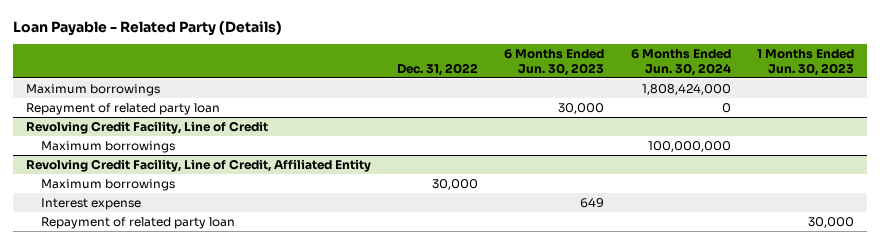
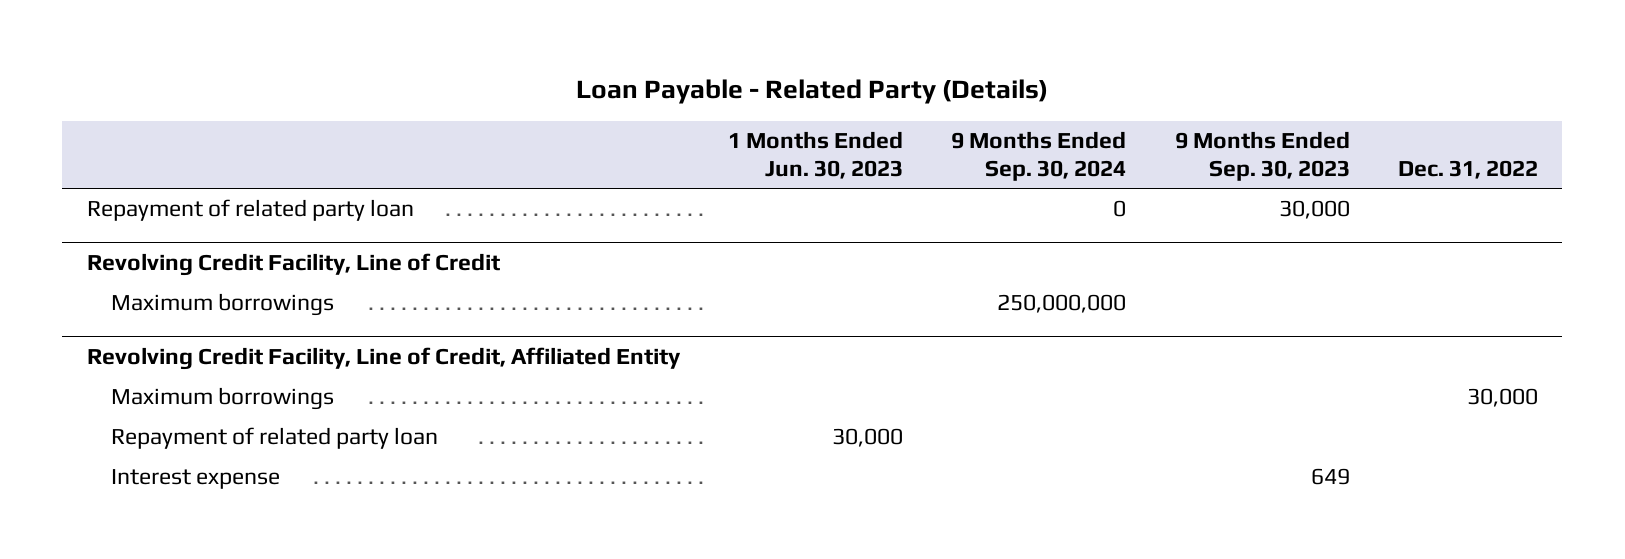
- | Dec. 31, 2022 | 6 Months Ended Jun. 30, 2023 | 6 Months Ended Jun. 30, 2024 | 1 Months Ended Jun. 30, 2023
+ | 1 Months Ended Jun. 30, 2023 | 9 Months Ended Sep. 30, 2024 | 9 Months Ended Sep. 30, 2023 | Dec. 31, 2022
- Maximum borrowings | | | 1,808,424,000 |
@ Revolving Credit Facility, Line of Credit, Affiliated Entity
moved down: Interest expense | | | 649 |

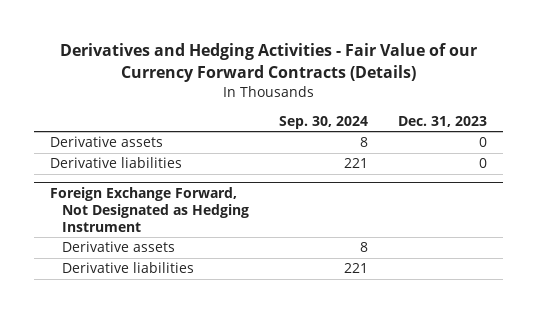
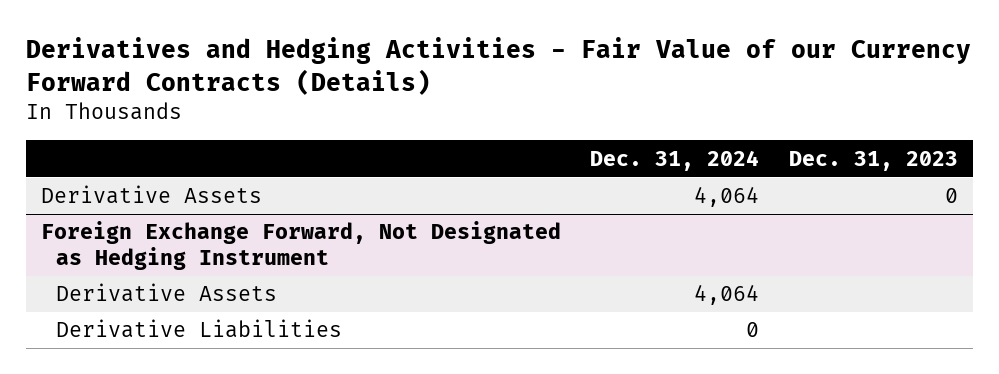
- | Sep. 30, 2024 | Dec. 31, 2023
+ | Dec. 31, 2024 | Dec. 31, 2023
- Derivative assets | 8 | 0
- Derivative liabilities | 221 | 0
+ Derivative Assets | 4,064 | 0
@ Foreign Exchange Forward, Not Designated as Hedging Instrument
- Derivative assets | 8 |
- Derivative liabilities | 221 |
+ Derivative Assets | 4,064 |
+ Derivative Liabilities | 0 |

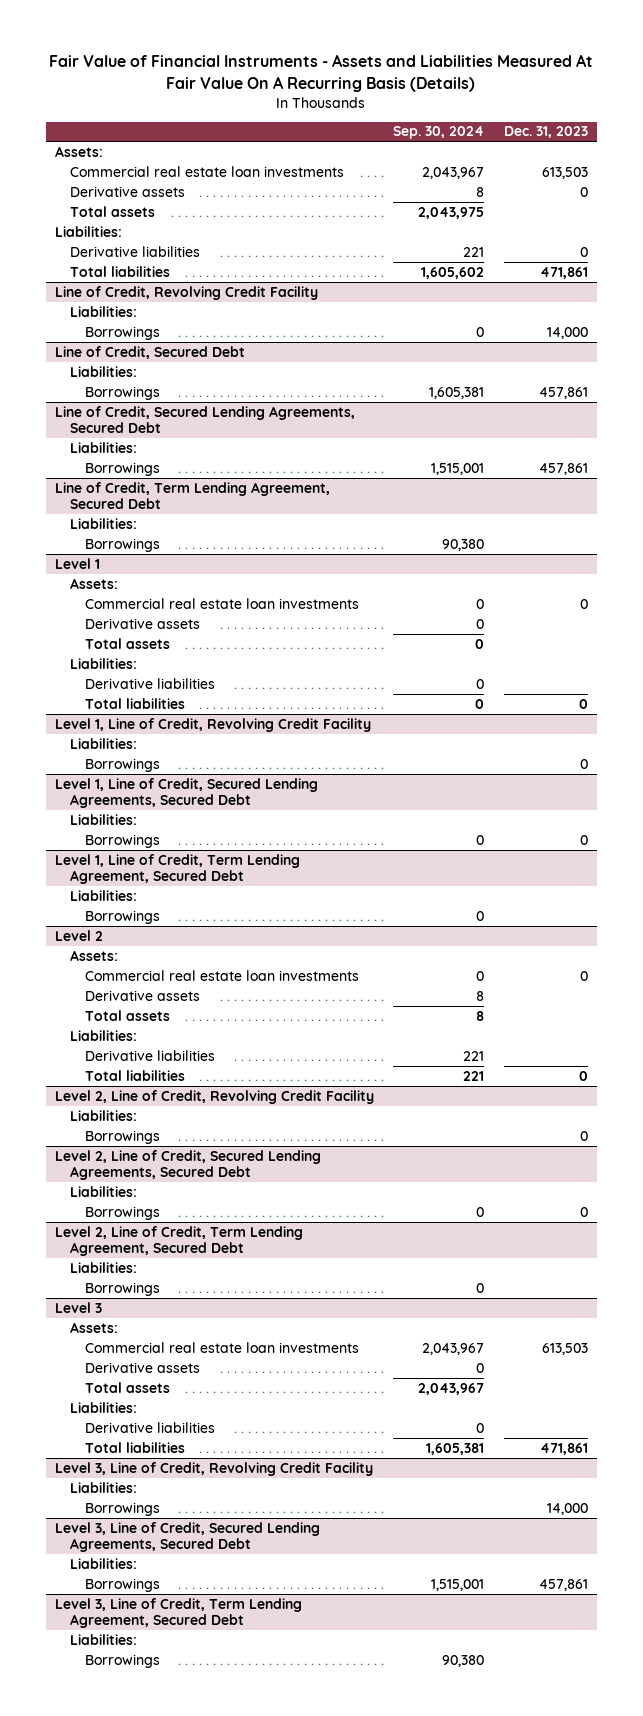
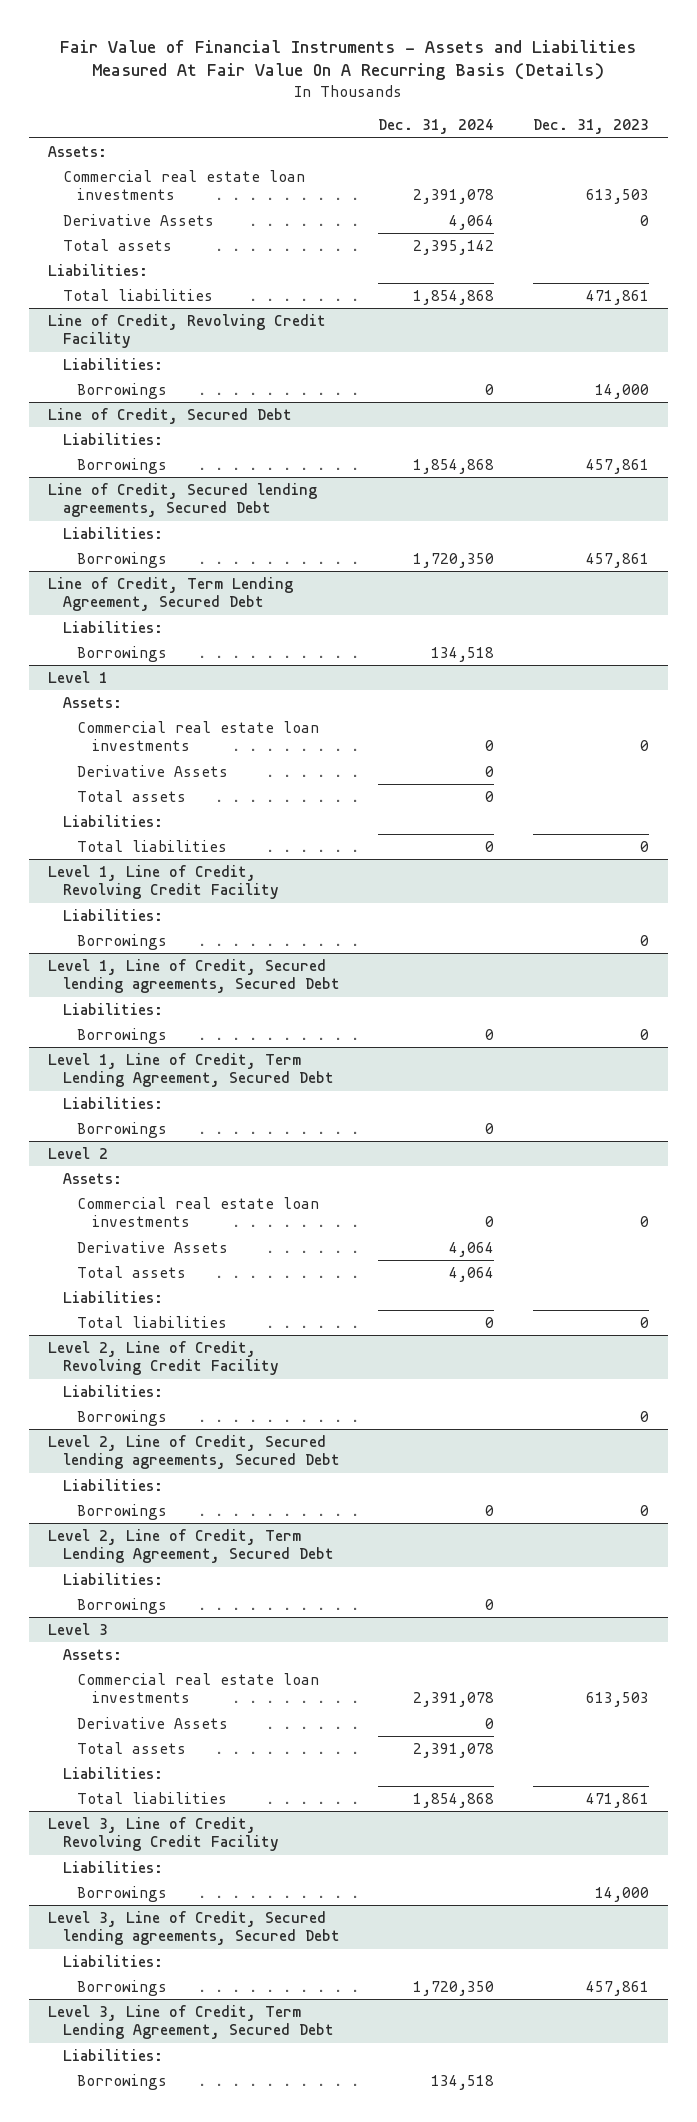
- | Sep. 30, 2024 | Dec. 31, 2023
+ | Dec. 31, 2024 | Dec. 31, 2023
- Derivative assets | 8 | 0
+ Derivative Assets | 4,064 | 0
- Derivative liabilities | 221 | 0
- Line of Credit, Secured Lending Agreements, Secured Debt
+ Line of Credit, Secured lending agreements, Secured Debt
@ Level 1
- Derivative assets | 0 |
+ Derivative Assets | 0 |
- Derivative liabilities | 0 |
- Level 1, Line of Credit, Secured Lending Agreements, Secured Debt
+ Level 1, Line of Credit, Secured lending agreements, Secured Debt
@ Level 2
- Derivative assets | 8 |
+ Derivative Assets | 4,064 |
- Derivative liabilities | 221 |
- Level 2, Line of Credit, Secured Lending Agreements, Secured Debt
+ Level 2, Line of Credit, Secured lending agreements, Secured Debt
@ Level 3
- Derivative assets | 0 |
+ Derivative Assets | 0 |
- Derivative liabilities | 0 |
- Level 3, Line of Credit, Secured Lending Agreements, Secured Debt
+ Level 3, Line of Credit, Secured lending agreements, Secured Debt

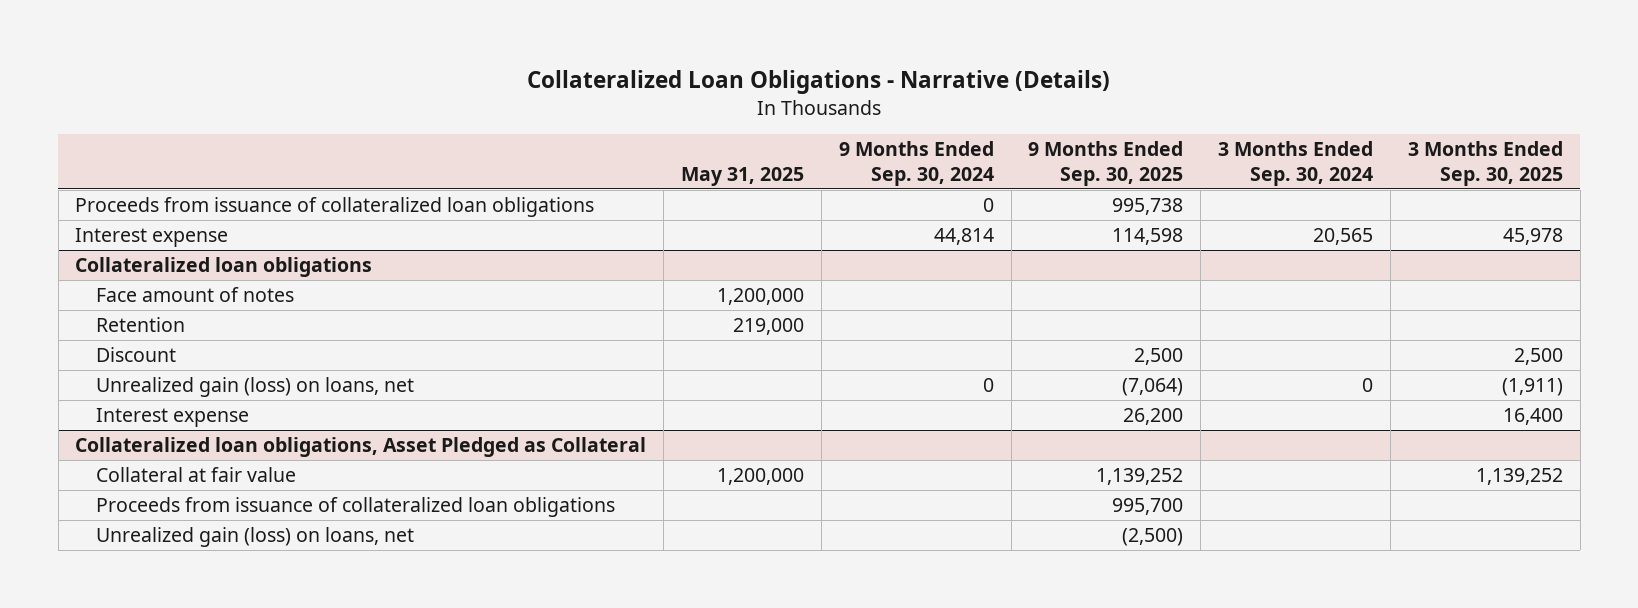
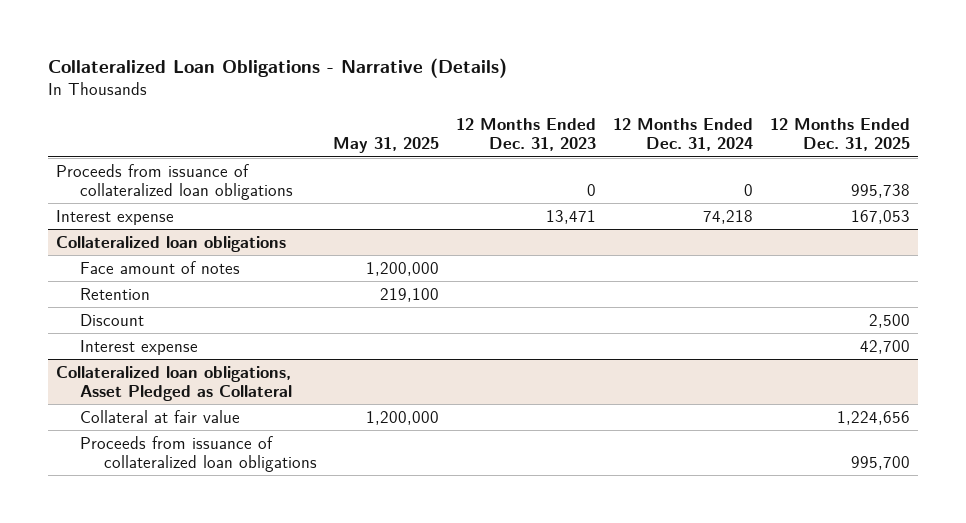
- | May 31, 2025 | 9 Months Ended Sep. 30, 2024 | 9 Months Ended Sep. 30, 2025 | 3 Months Ended Sep. 30, 2024 | 3 Months Ended Sep. 30, 2025
+ | May 31, 2025 | 12 Months Ended Dec. 31, 2023 | 12 Months Ended Dec. 31, 2024 | 12 Months Ended Dec. 31, 2025
@ Collateralized loan obligations
- Retention | 219,000 | | | |
+ Retention | 219,100 | | |
- Unrealized gain (loss) on loans, net | | 0 | (7,064) | 0 | (1,911)
@ Collateralized loan obligations, Asset Pledged as Collateral
- Unrealized gain (loss) on loans, net | | | (2,500) | |

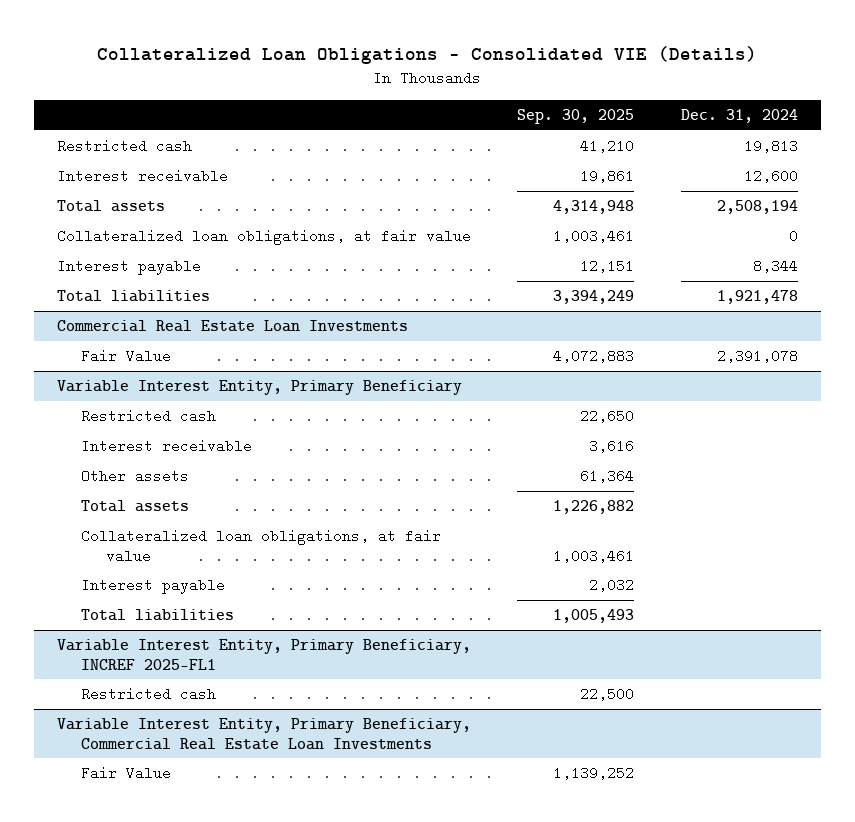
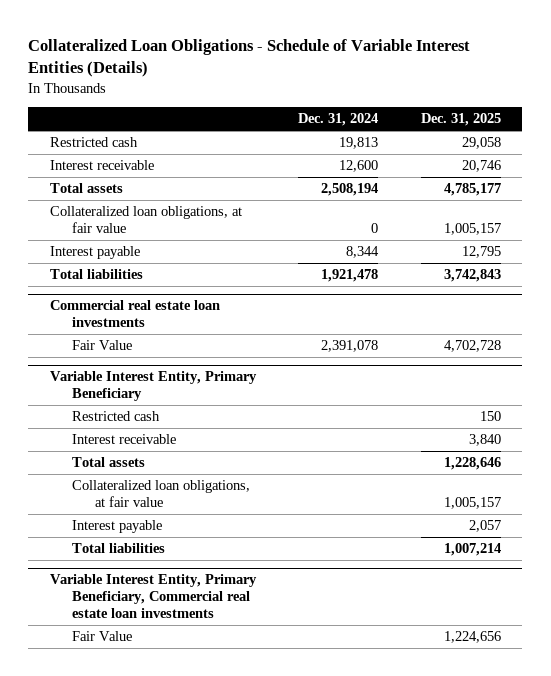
- Collateralized Loan Obligations - Consolidated VIE (Details)
+ Collateralized Loan Obligations - Schedule of Variable Interest Entities (Details)
- | Sep. 30, 2025 | Dec. 31, 2024
+ | Dec. 31, 2024 | Dec. 31, 2025
- Commercial Real Estate Loan Investments
+ Commercial real estate loan investments
@ Variable Interest Entity, Primary Beneficiary
- Other assets | 61,364 |
- Variable Interest Entity, Primary Beneficiary, INCREF 2025-FL1
- Restricted cash | 22,500 |
- Variable Interest Entity, Primary Beneficiary, Commercial Real Estate Loan Investments
+ Variable Interest Entity, Primary Beneficiary, Commercial real estate loan investments

